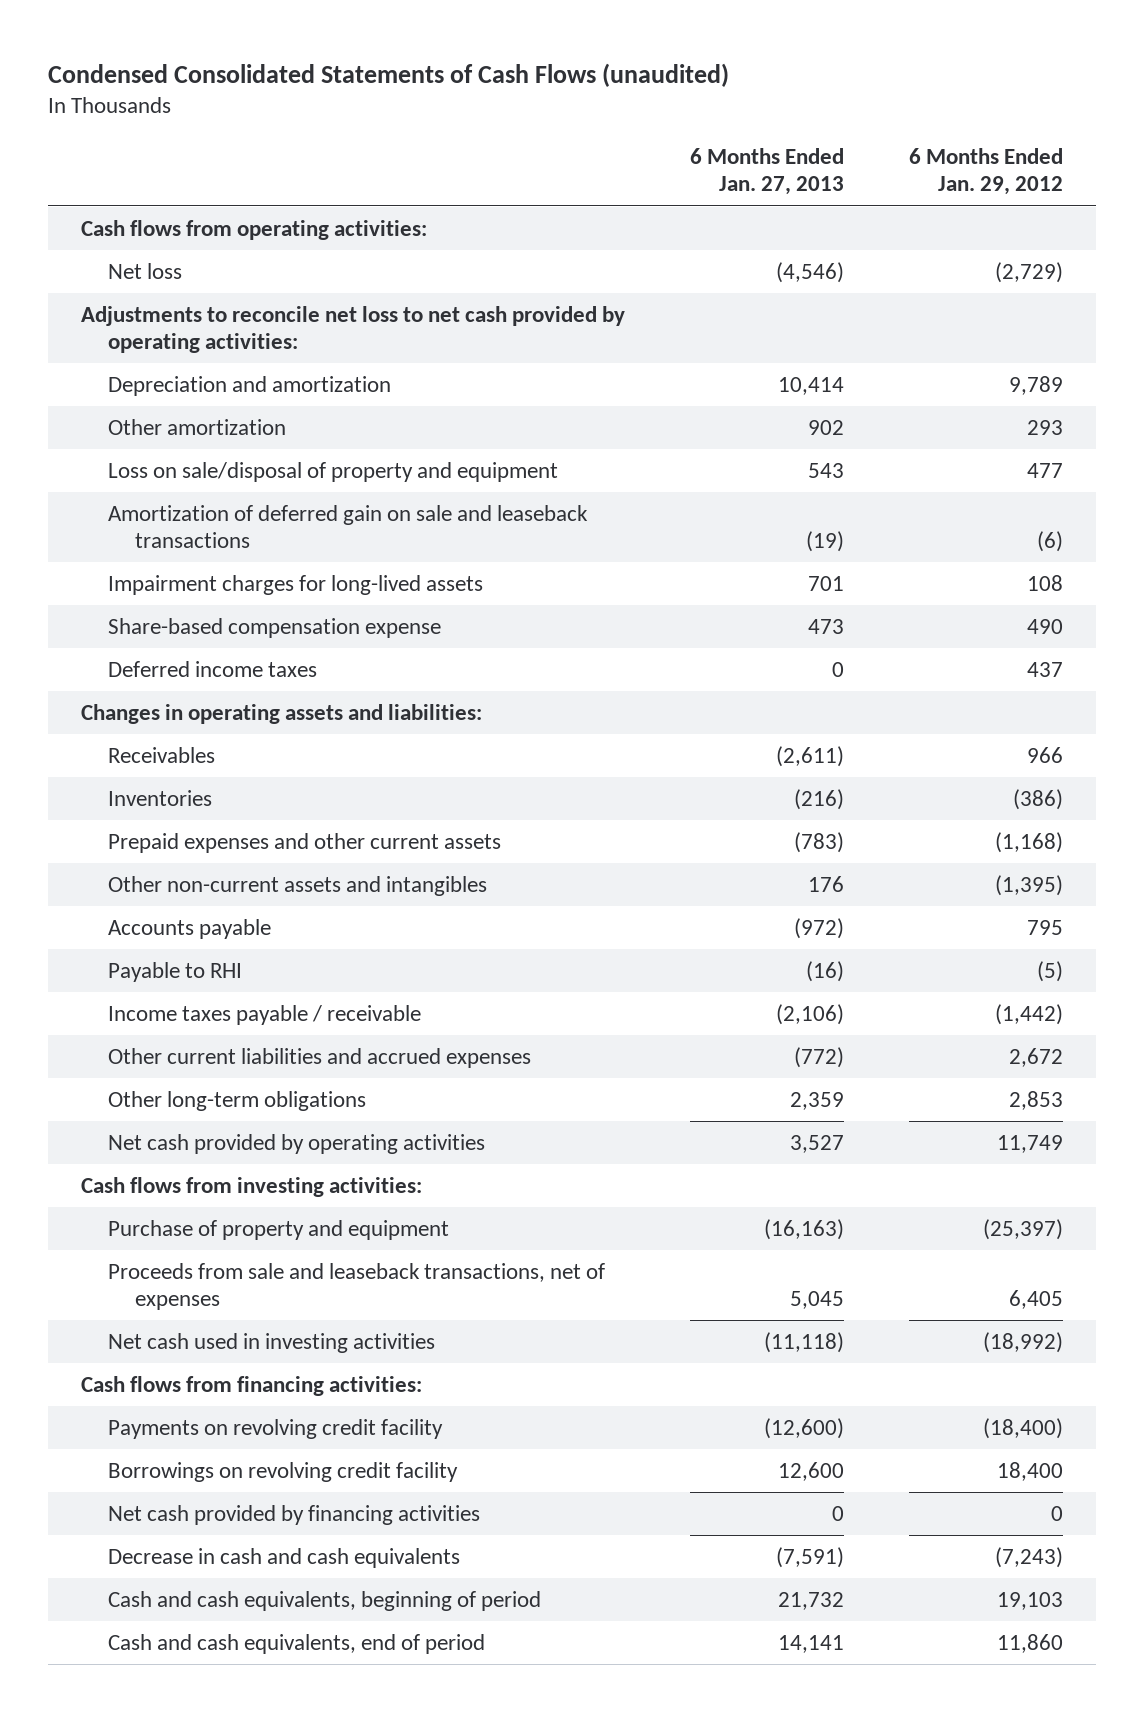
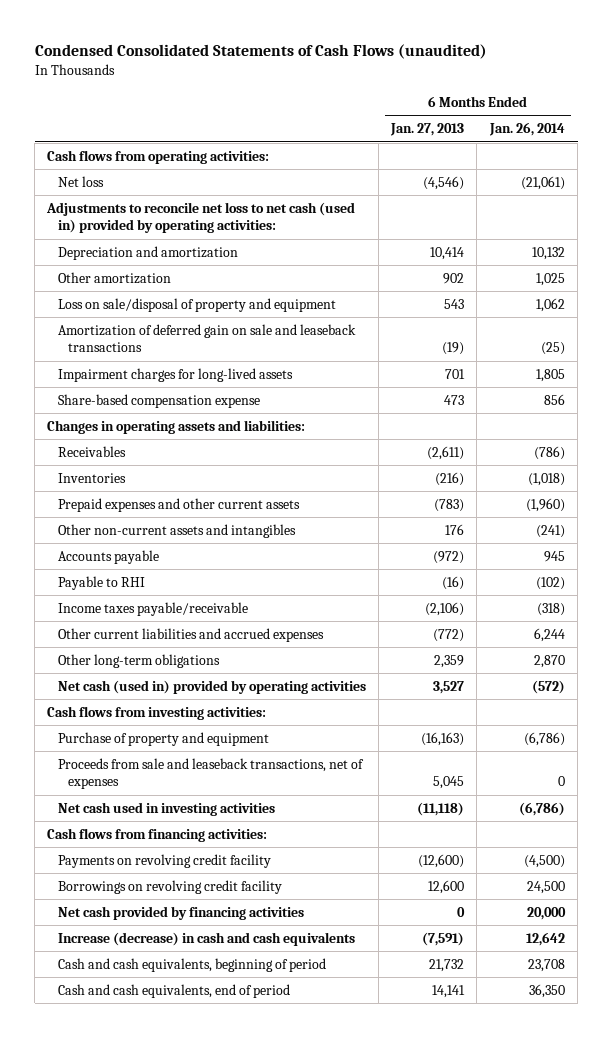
- | 6 Months Ended Jan. 27, 2013 | 6 Months Ended Jan. 29, 2012
+ | 6 Months Ended Jan. 27, 2013 | 6 Months Ended Jan. 26, 2014
- Adjustments to reconcile net loss to net cash provided by operating activities:
+ Adjustments to reconcile net loss to net cash (used in) provided by operating activities:
- Deferred income taxes | 0 | 437
- Income taxes payable / receivable | (2,106) | (1,442)
+ Income taxes payable/receivable | (2,106) | (318)
- Net cash provided by operating activities | 3,527 | 11,749
+ Net cash (used in) provided by operating activities | 3,527 | (572)
- Decrease in cash and cash equivalents | (7,591) | (7,243)
+ Increase (decrease) in cash and cash equivalents | (7,591) | 12,642

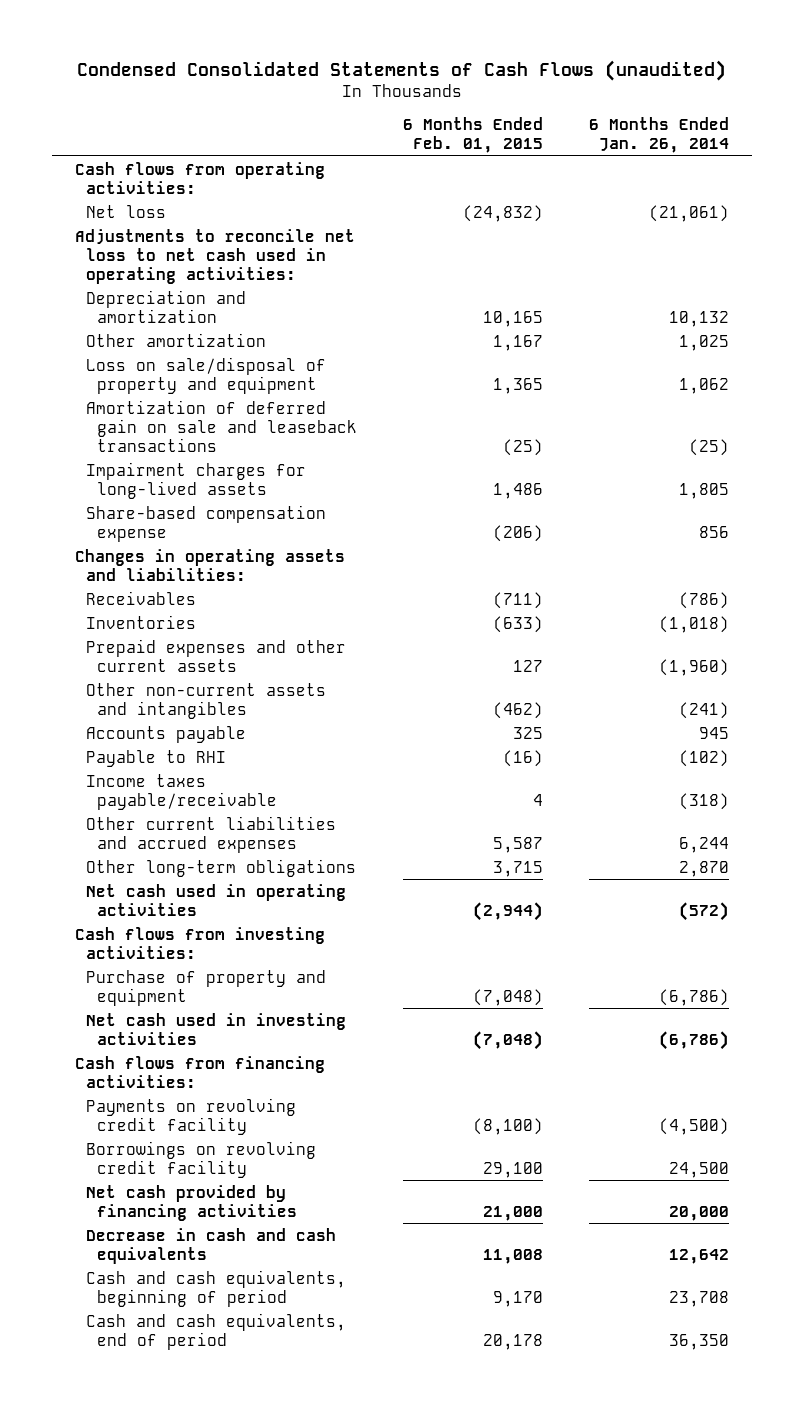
- | 6 Months Ended Jan. 27, 2013 | 6 Months Ended Jan. 26, 2014
+ | 6 Months Ended Feb. 01, 2015 | 6 Months Ended Jan. 26, 2014
- Adjustments to reconcile net loss to net cash (used in) provided by operating activities:
+ Adjustments to reconcile net loss to net cash used in operating activities:
- Net cash (used in) provided by operating activities | 3,527 | (572)
+ Net cash used in operating activities | (2,944) | (572)
- Proceeds from sale and leaseback transactions, net of expenses | 5,045 | 0
- Increase (decrease) in cash and cash equivalents | (7,591) | 12,642
+ Decrease in cash and cash equivalents | 11,008 | 12,642

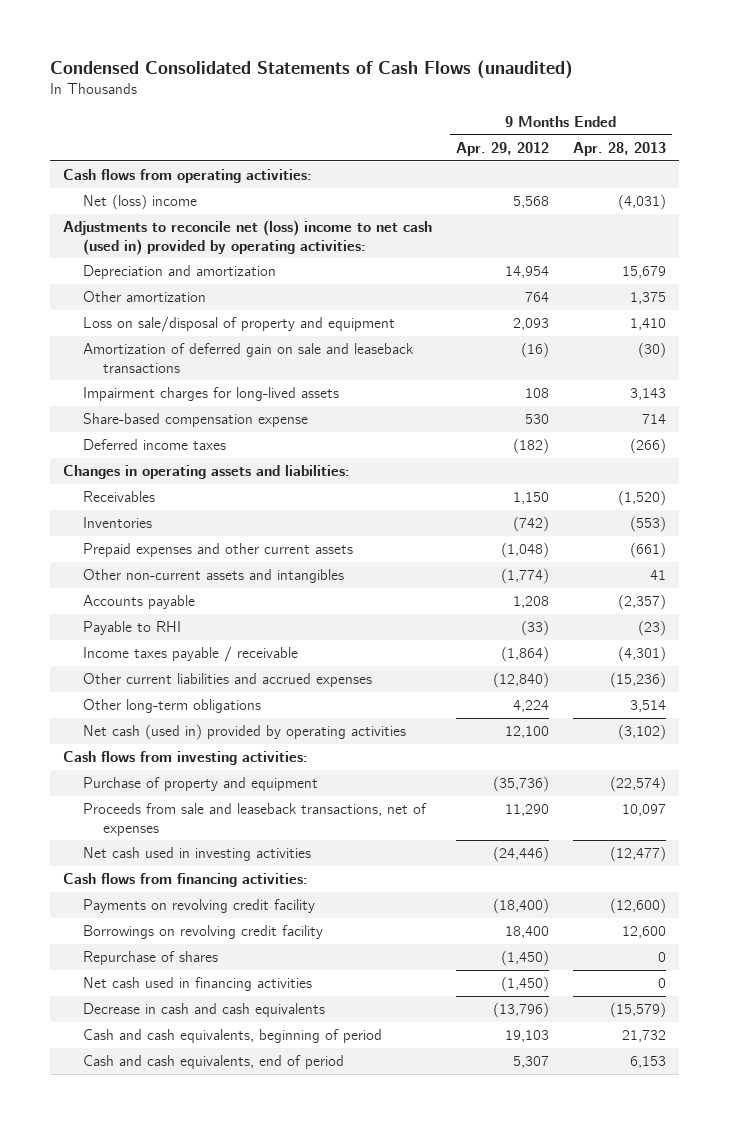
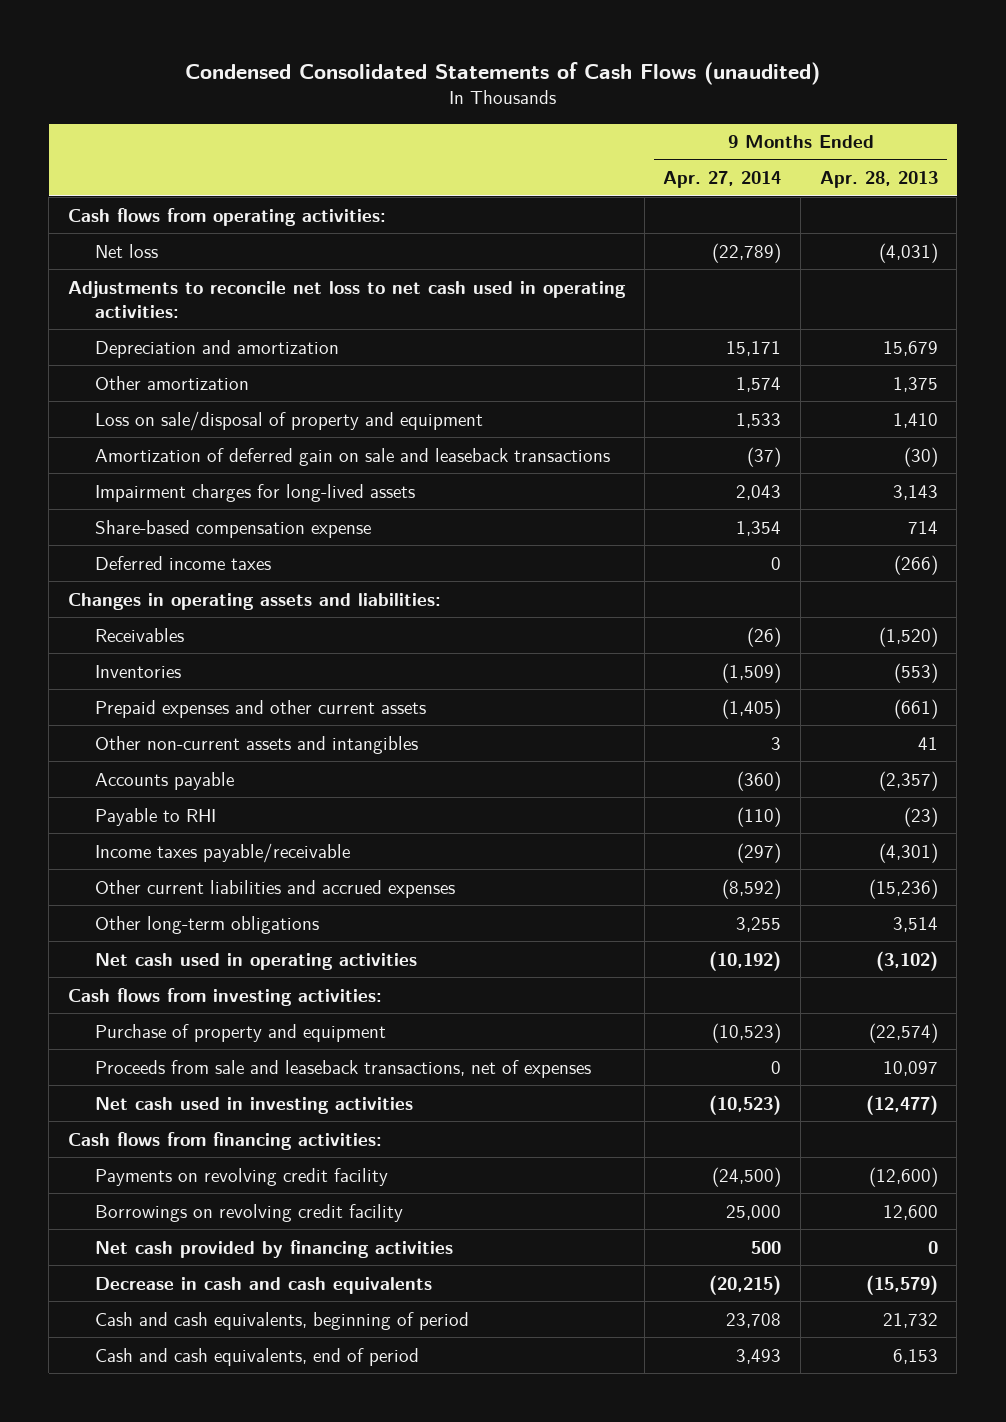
- | 9 Months Ended Apr. 29, 2012 | 9 Months Ended Apr. 28, 2013
+ | 9 Months Ended Apr. 27, 2014 | 9 Months Ended Apr. 28, 2013
- Net (loss) income | 5,568 | (4,031)
- Adjustments to reconcile net (loss) income to net cash (used in) provided by operating activities:
+ Net loss | (22,789) | (4,031)
+ Adjustments to reconcile net loss to net cash used in operating activities:
- Income taxes payable / receivable | (1,864) | (4,301)
+ Income taxes payable/receivable | (297) | (4,301)
- Net cash (used in) provided by operating activities | 12,100 | (3,102)
+ Net cash used in operating activities | (10,192) | (3,102)
- Repurchase of shares | (1,450) | 0
- Net cash used in financing activities | (1,450) | 0
+ Net cash provided by financing activities | 500 | 0

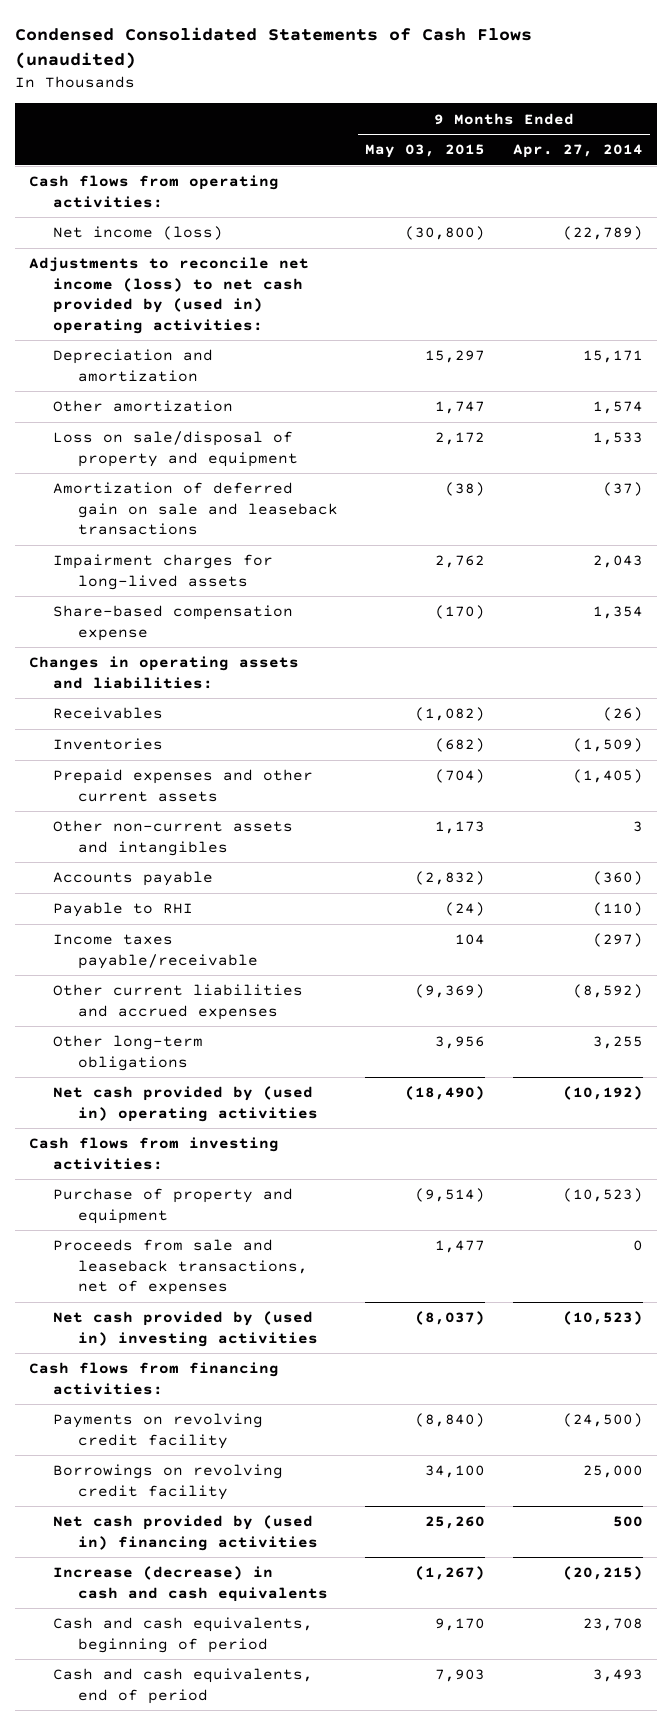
- | 9 Months Ended Apr. 27, 2014 | 9 Months Ended Apr. 28, 2013
+ | 9 Months Ended May 03, 2015 | 9 Months Ended Apr. 27, 2014
- Net loss | (22,789) | (4,031)
- Adjustments to reconcile net loss to net cash used in operating activities:
+ Net income (loss) | (30,800) | (22,789)
+ Adjustments to reconcile net income (loss) to net cash provided by (used in) operating activities:
- Deferred income taxes | 0 | (266)
- Net cash used in operating activities | (10,192) | (3,102)
+ Net cash provided by (used in) operating activities | (18,490) | (10,192)
- Net cash used in investing activities | (10,523) | (12,477)
+ Net cash provided by (used in) investing activities | (8,037) | (10,523)
- Net cash provided by financing activities | 500 | 0
- Decrease in cash and cash equivalents | (20,215) | (15,579)
+ Net cash provided by (used in) financing activities | 25,260 | 500
+ Increase (decrease) in cash and cash equivalents | (1,267) | (20,215)

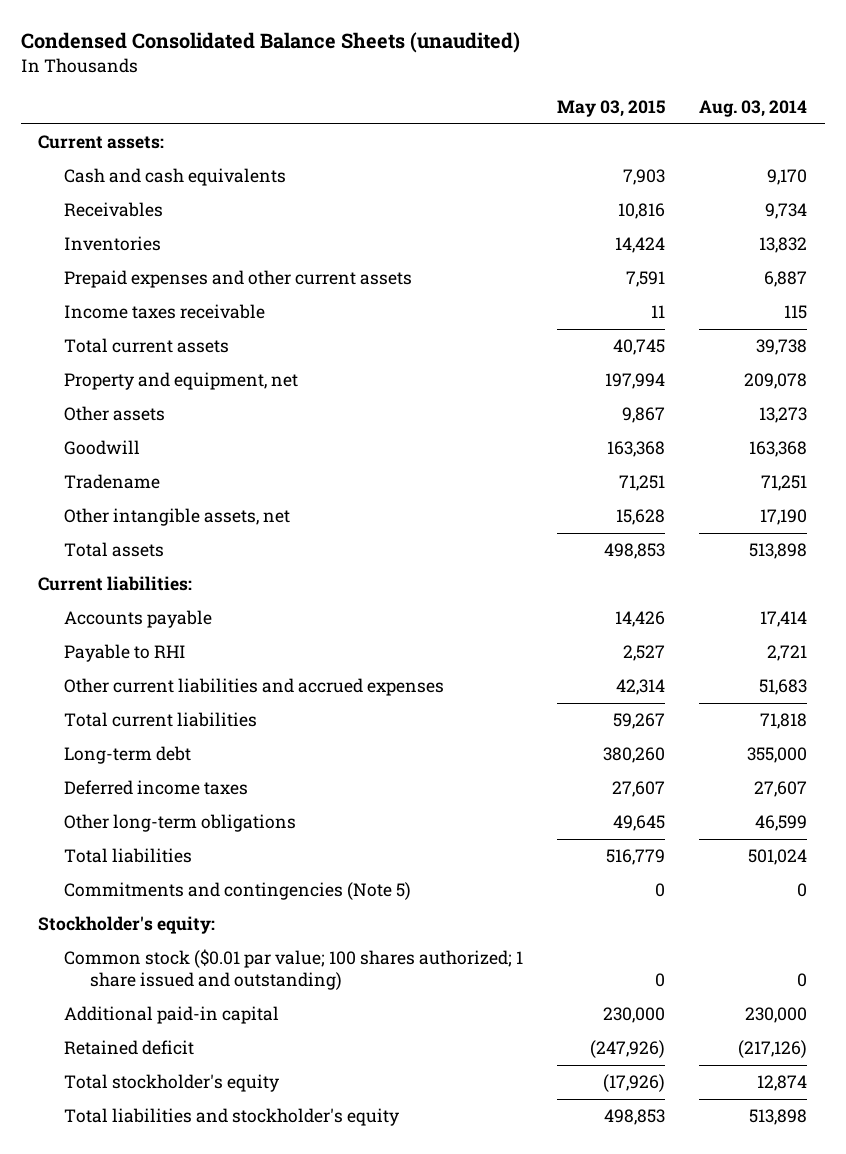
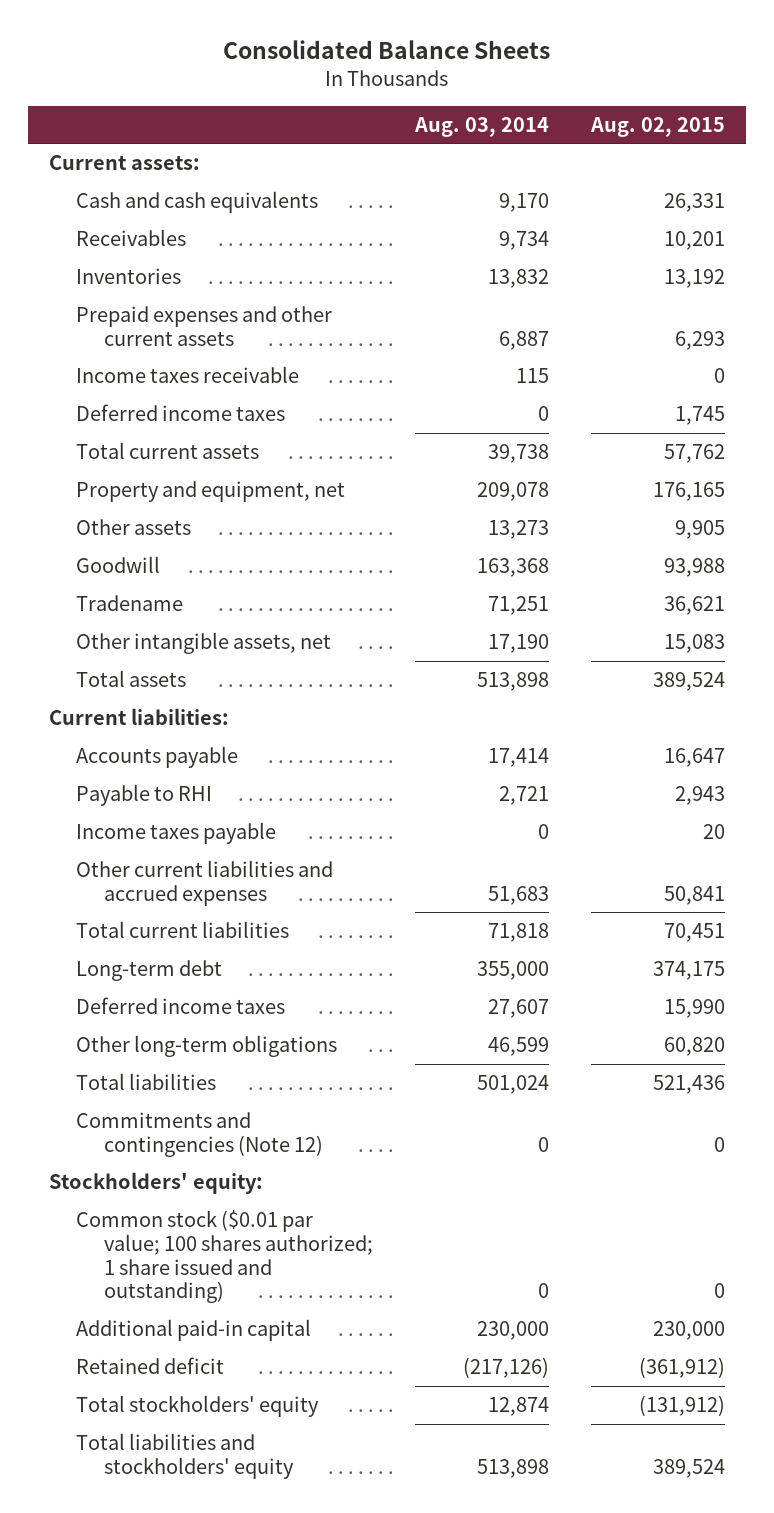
- Condensed Consolidated Balance Sheets (unaudited)
+ Consolidated Balance Sheets
- | May 03, 2015 | Aug. 03, 2014
+ | Aug. 03, 2014 | Aug. 02, 2015
+ Deferred income taxes | 0 | 1,745
+ Income taxes payable | 0 | 20
- Commitments and contingencies (Note 5) | 0 | 0
- Stockholder's equity:
+ Commitments and contingencies (Note 12) | 0 | 0
+ Stockholders' equity:
- Total stockholder's equity | (17,926) | 12,874
- Total liabilities and stockholder's equity | 498,853 | 513,898
+ Total stockholders' equity | 12,874 | (131,912)
+ Total liabilities and stockholders' equity | 513,898 | 389,524

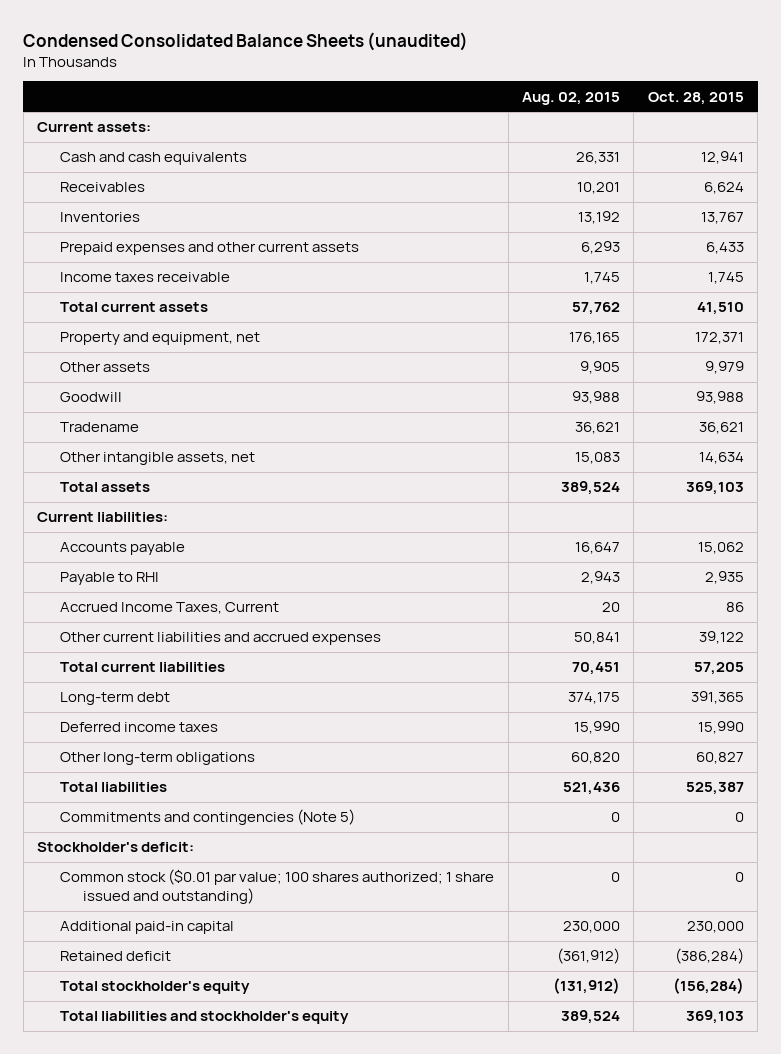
- Consolidated Balance Sheets
+ Condensed Consolidated Balance Sheets (unaudited)
- | Aug. 03, 2014 | Aug. 02, 2015
+ | Aug. 02, 2015 | Oct. 28, 2015
- Income taxes receivable | 115 | 0
- Deferred income taxes | 0 | 1,745
+ Income taxes receivable | 1,745 | 1,745
- Income taxes payable | 0 | 20
+ Accrued Income Taxes, Current | 20 | 86
- Commitments and contingencies (Note 12) | 0 | 0
- Stockholders' equity:
+ Commitments and contingencies (Note 5) | 0 | 0
+ Stockholder's deficit:
- Total stockholders' equity | 12,874 | (131,912)
- Total liabilities and stockholders' equity | 513,898 | 389,524
+ Total stockholder's equity | (131,912) | (156,284)
+ Total liabilities and stockholder's equity | 389,524 | 369,103

